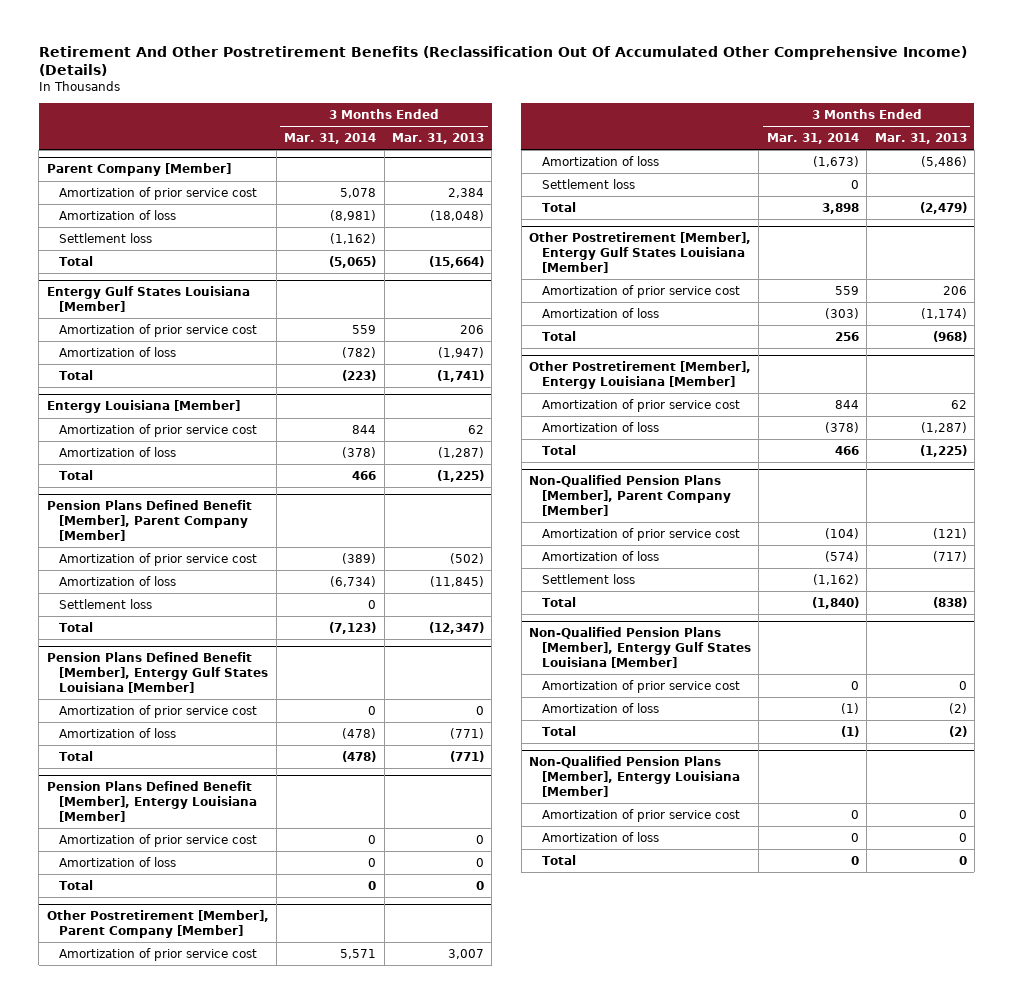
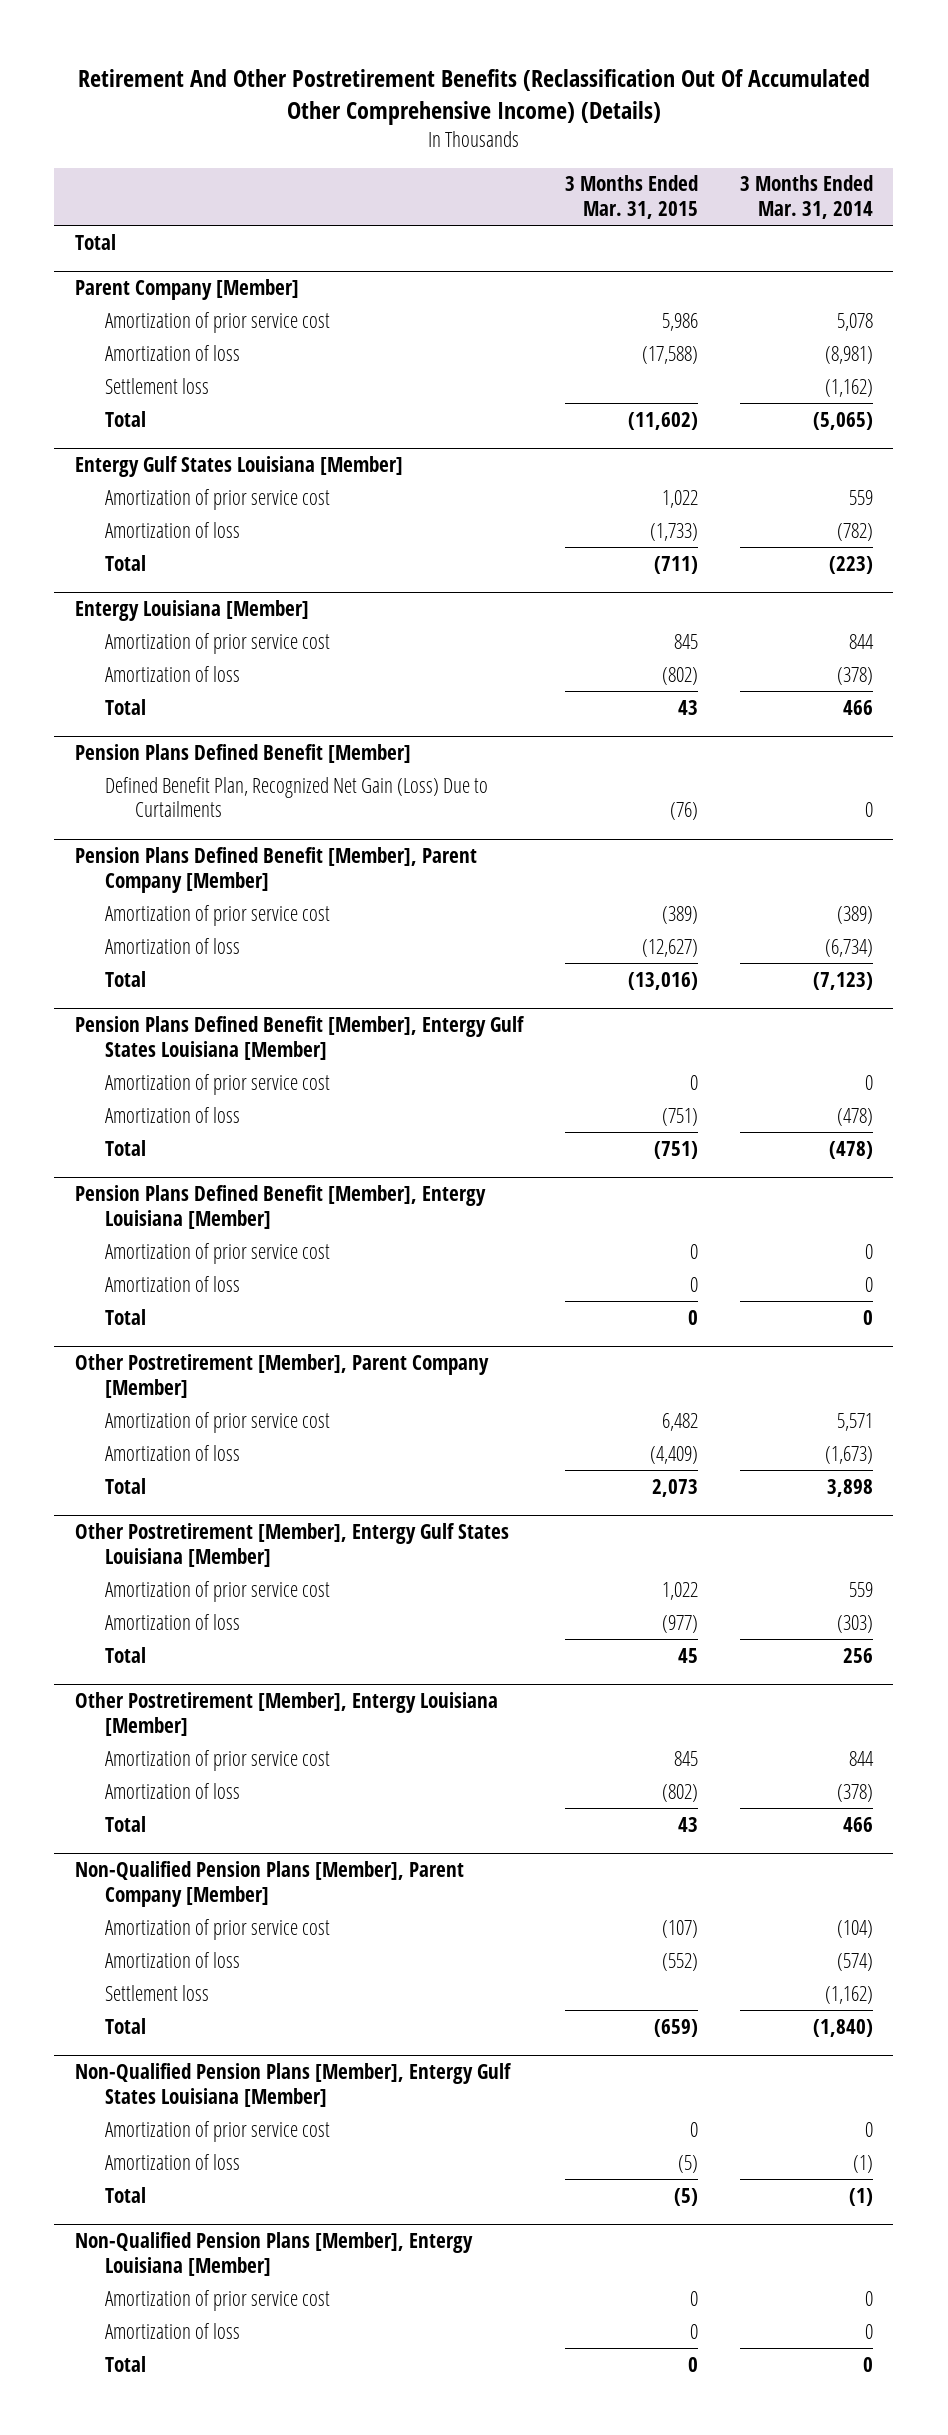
- | 3 Months Ended Mar. 31, 2014 | 3 Months Ended Mar. 31, 2013
+ | 3 Months Ended Mar. 31, 2015 | 3 Months Ended Mar. 31, 2014
+ Total
+ Pension Plans Defined Benefit [Member]
+ Defined Benefit Plan, Recognized Net Gain (Loss) Due to Curtailments | (76) | 0
@ Pension Plans Defined Benefit [Member], Parent Company [Member]
- Settlement loss | 0 |
@ Other Postretirement [Member], Parent Company [Member]
- Settlement loss | 0 |

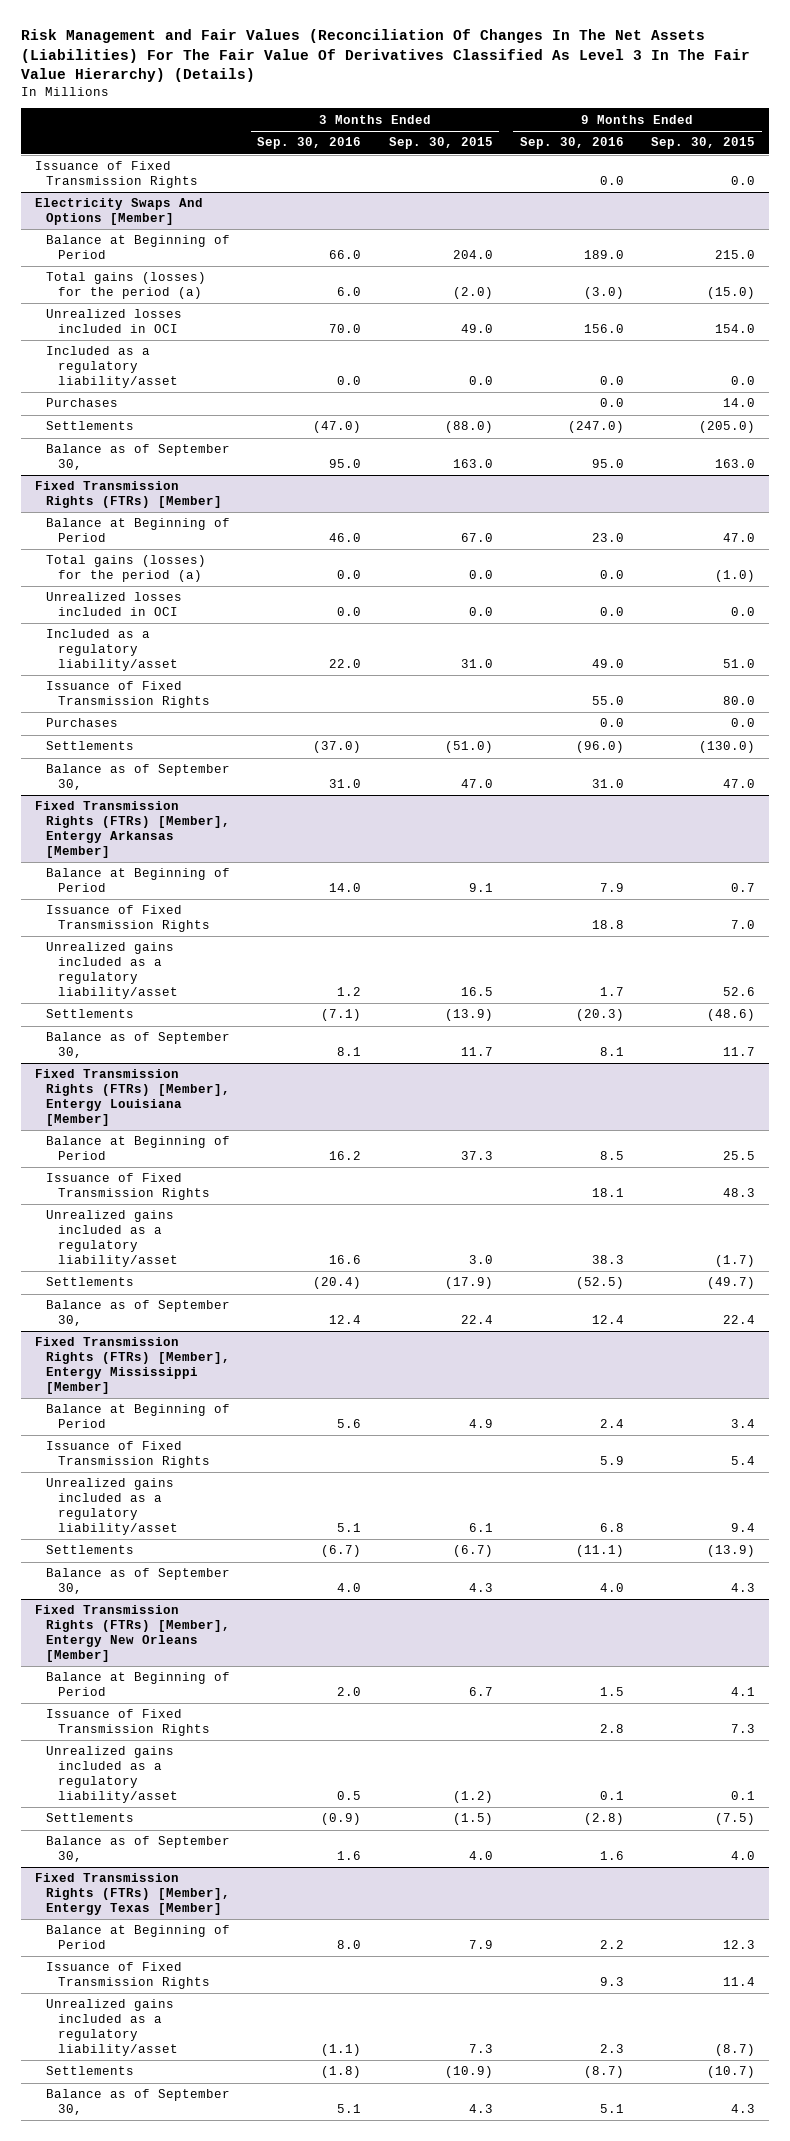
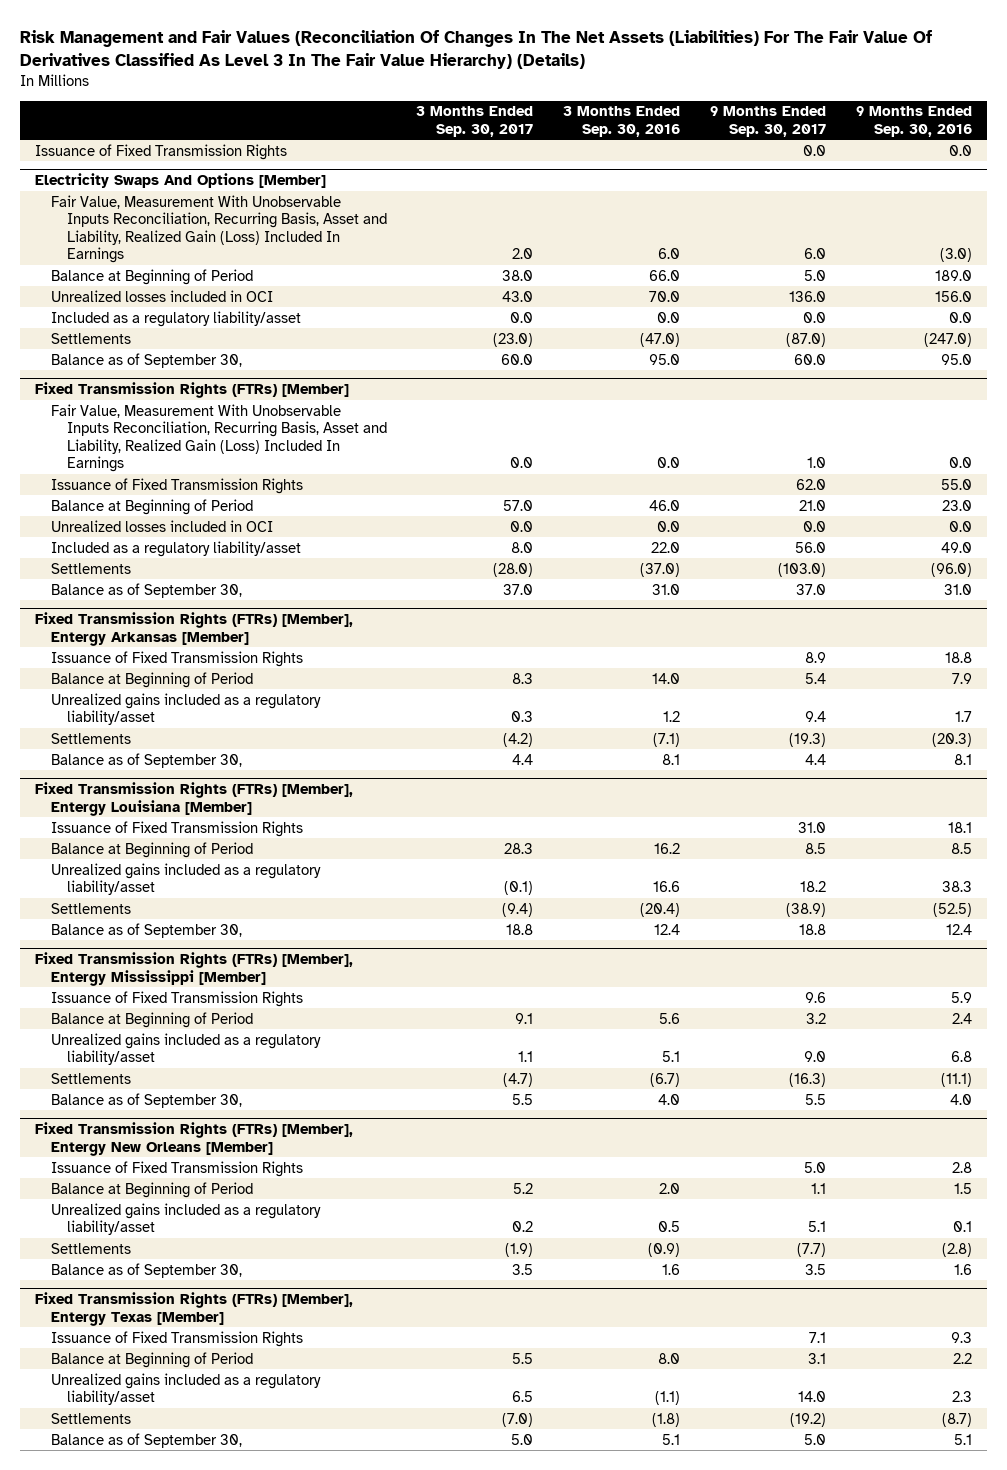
- | 3 Months Ended Sep. 30, 2016 | 3 Months Ended Sep. 30, 2015 | 9 Months Ended Sep. 30, 2016 | 9 Months Ended Sep. 30, 2015
+ | 3 Months Ended Sep. 30, 2017 | 3 Months Ended Sep. 30, 2016 | 9 Months Ended Sep. 30, 2017 | 9 Months Ended Sep. 30, 2016
@ Electricity Swaps And Options [Member]
+ Fair Value, Measurement With Unobservable Inputs Reconciliation, Recurring Basis, Asset and Liability, Realized Gain (Loss) Included In Earnings | 2.0 | 6.0 | 6.0 | (3.0)
- Total gains (losses) for the period (a) | 6.0 | (2.0) | (3.0) | (15.0)
- Purchases | | | 0.0 | 14.0
@ Fixed Transmission Rights (FTRs) [Member]
+ Fair Value, Measurement With Unobservable Inputs Reconciliation, Recurring Basis, Asset and Liability, Realized Gain (Loss) Included In Earnings | 0.0 | 0.0 | 1.0 | 0.0
moved up: Issuance of Fixed Transmission Rights | | | 62.0 | 55.0
- Total gains (losses) for the period (a) | 0.0 | 0.0 | 0.0 | (1.0)
- Purchases | | | 0.0 | 0.0
@ Fixed Transmission Rights (FTRs) [Member], Entergy Arkansas [Member]
moved down: Balance at Beginning of Period | 8.3 | 14.0 | 5.4 | 7.9
@ Fixed Transmission Rights (FTRs) [Member], Entergy Louisiana [Member]
moved down: Balance at Beginning of Period | 28.3 | 16.2 | 8.5 | 8.5
@ Fixed Transmission Rights (FTRs) [Member], Entergy Mississippi [Member]
moved down: Balance at Beginning of Period | 9.1 | 5.6 | 3.2 | 2.4
@ Fixed Transmission Rights (FTRs) [Member], Entergy New Orleans [Member]
moved down: Balance at Beginning of Period | 5.2 | 2.0 | 1.1 | 1.5
@ Fixed Transmission Rights (FTRs) [Member], Entergy Texas [Member]
moved down: Balance at Beginning of Period | 5.5 | 8.0 | 3.1 | 2.2

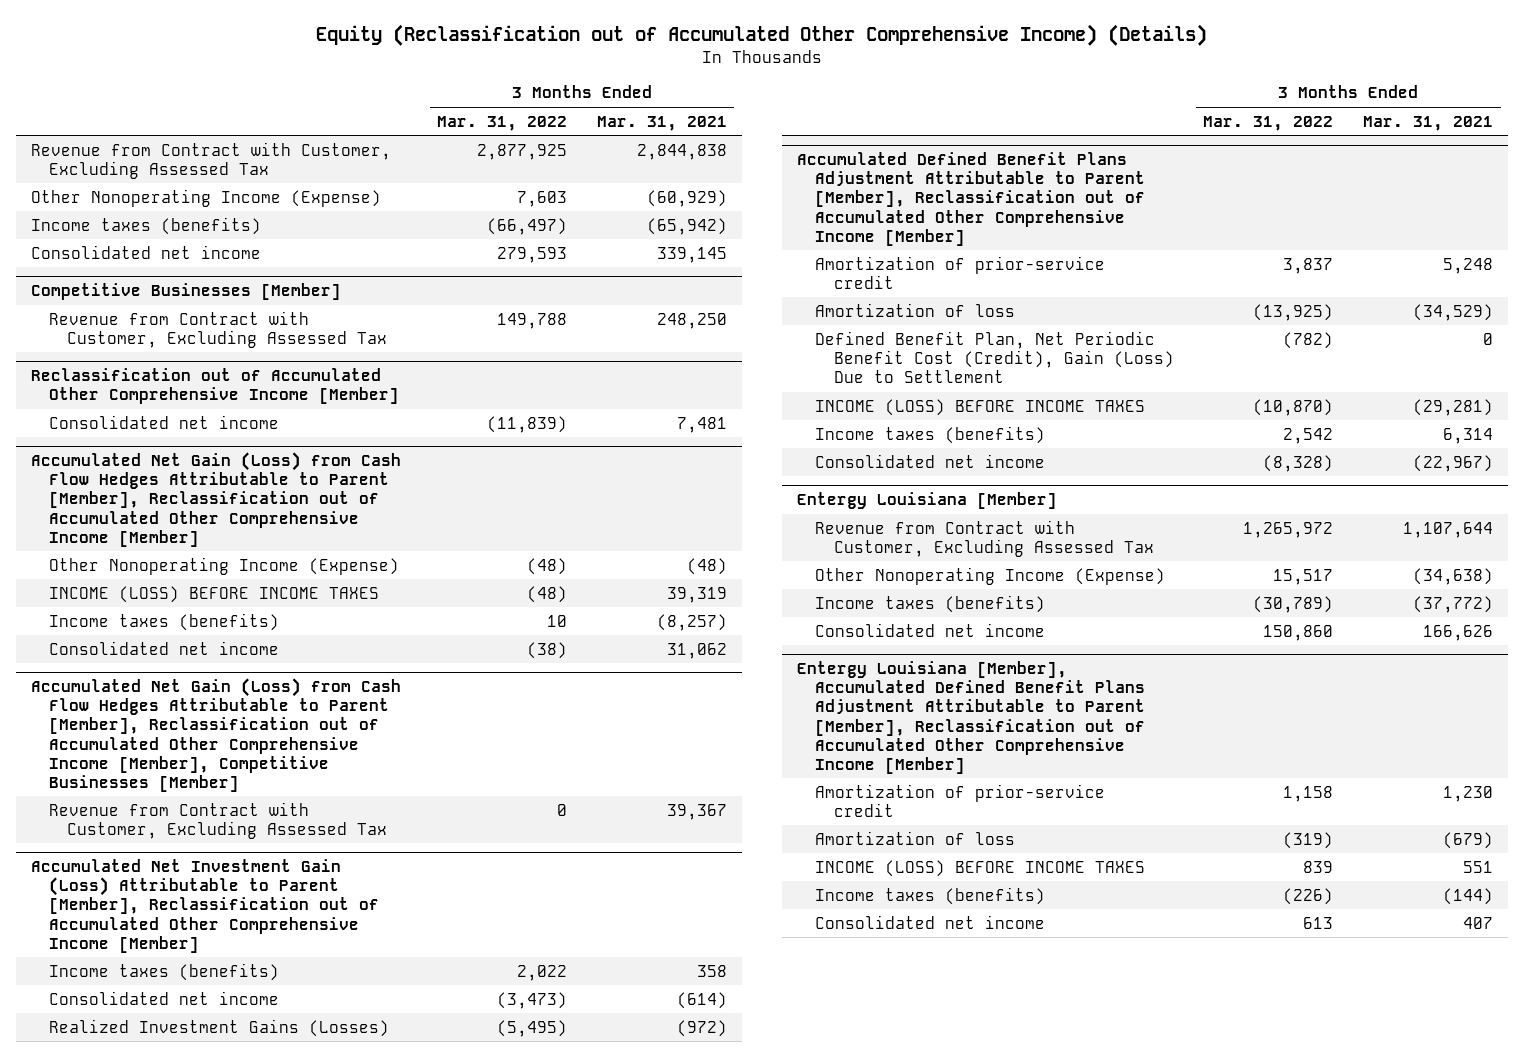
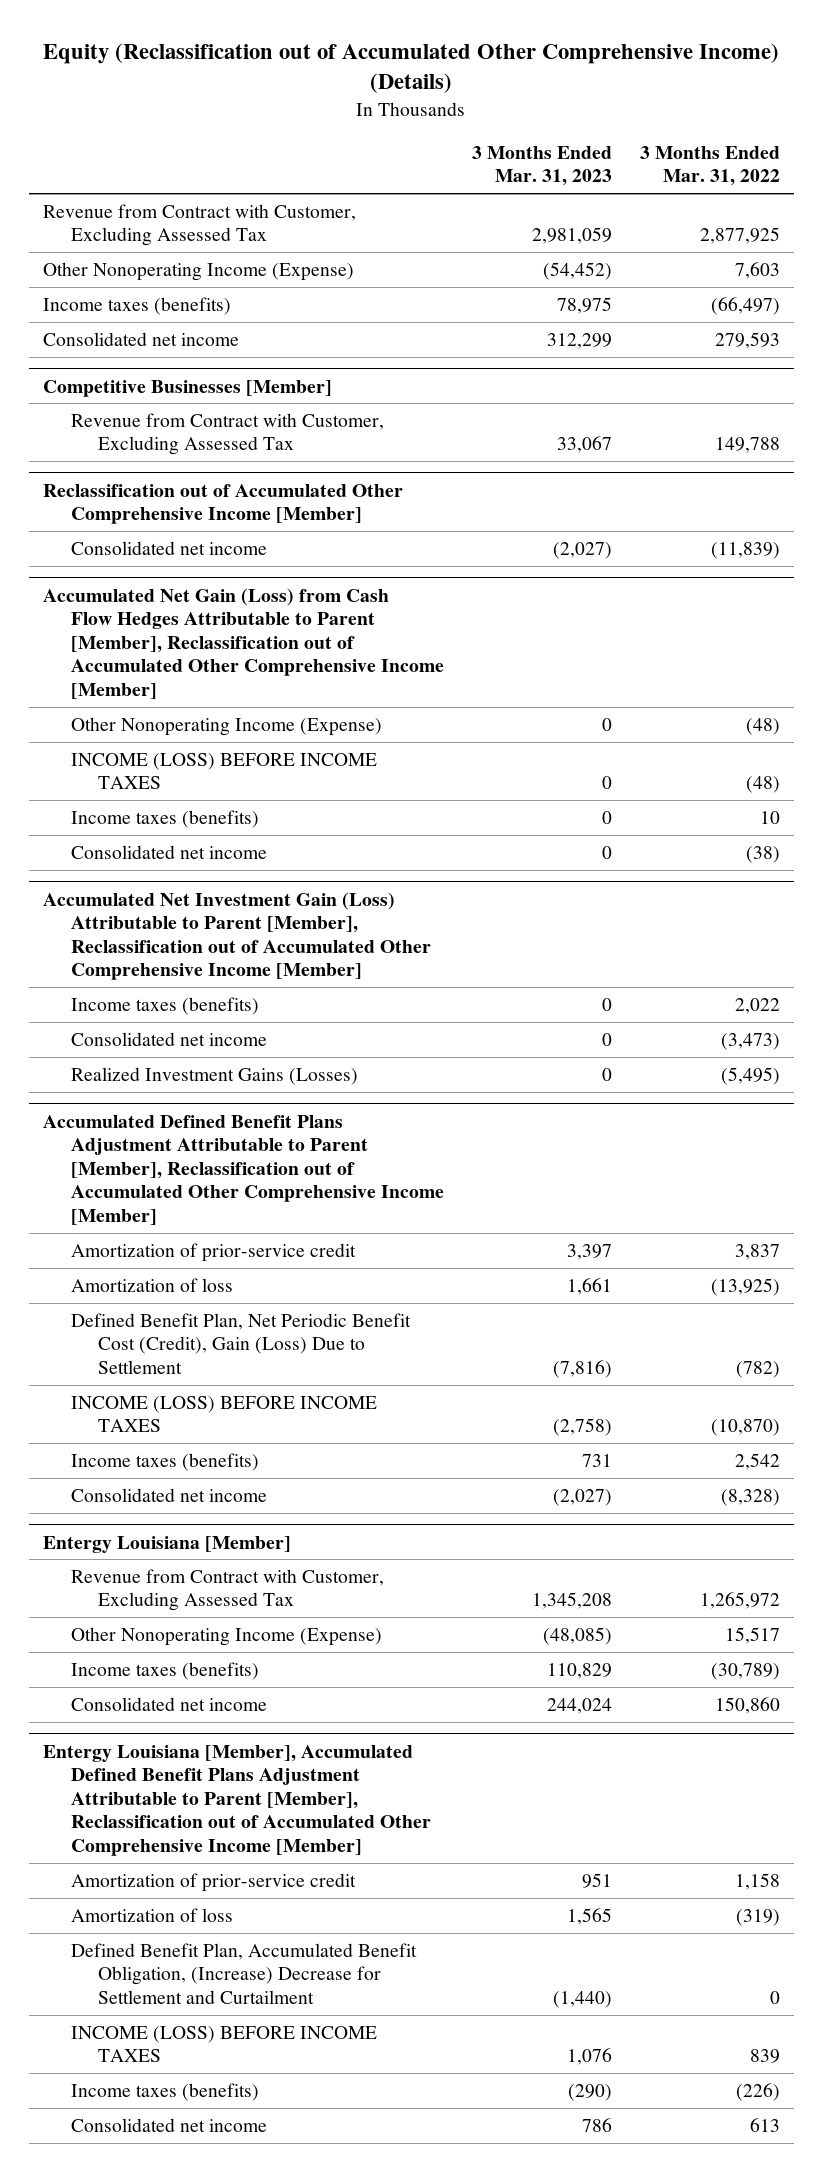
- | 3 Months Ended Mar. 31, 2022 | 3 Months Ended Mar. 31, 2021
+ | 3 Months Ended Mar. 31, 2023 | 3 Months Ended Mar. 31, 2022
- Accumulated Net Gain (Loss) from Cash Flow Hedges Attributable to Parent [Member], Reclassification out of Accumulated Other Comprehensive Income [Member], Competitive Businesses [Member]
- Revenue from Contract with Customer, Excluding Assessed Tax | 0 | 39,367
@ Entergy Louisiana [Member], Accumulated Defined Benefit Plans Adjustment Attributable to Parent [Member], Reclassification out of Accumulated Other Comprehensive Income [Member]
+ Defined Benefit Plan, Accumulated Benefit Obligation, (Increase) Decrease for Settlement and Curtailment | (1,440) | 0

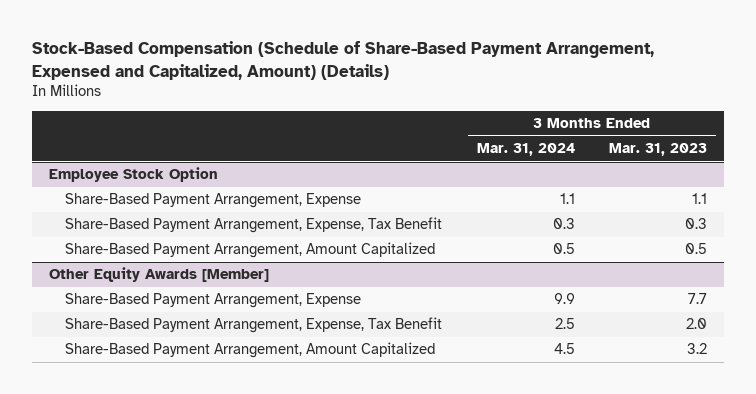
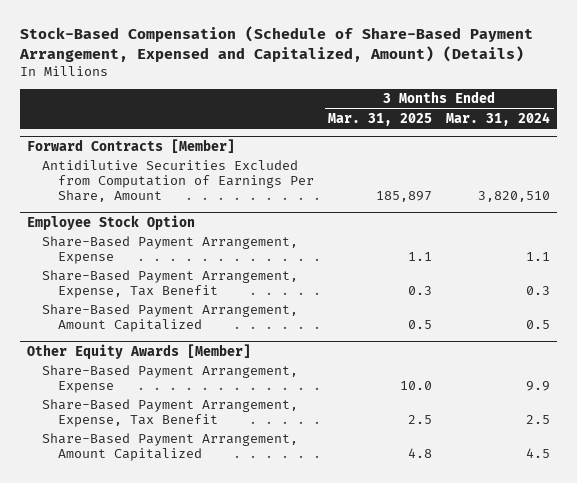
- | 3 Months Ended Mar. 31, 2024 | 3 Months Ended Mar. 31, 2023
+ | 3 Months Ended Mar. 31, 2025 | 3 Months Ended Mar. 31, 2024
+ Forward Contracts [Member]
+ Antidilutive Securities Excluded from Computation of Earnings Per Share, Amount | 185,897 | 3,820,510

